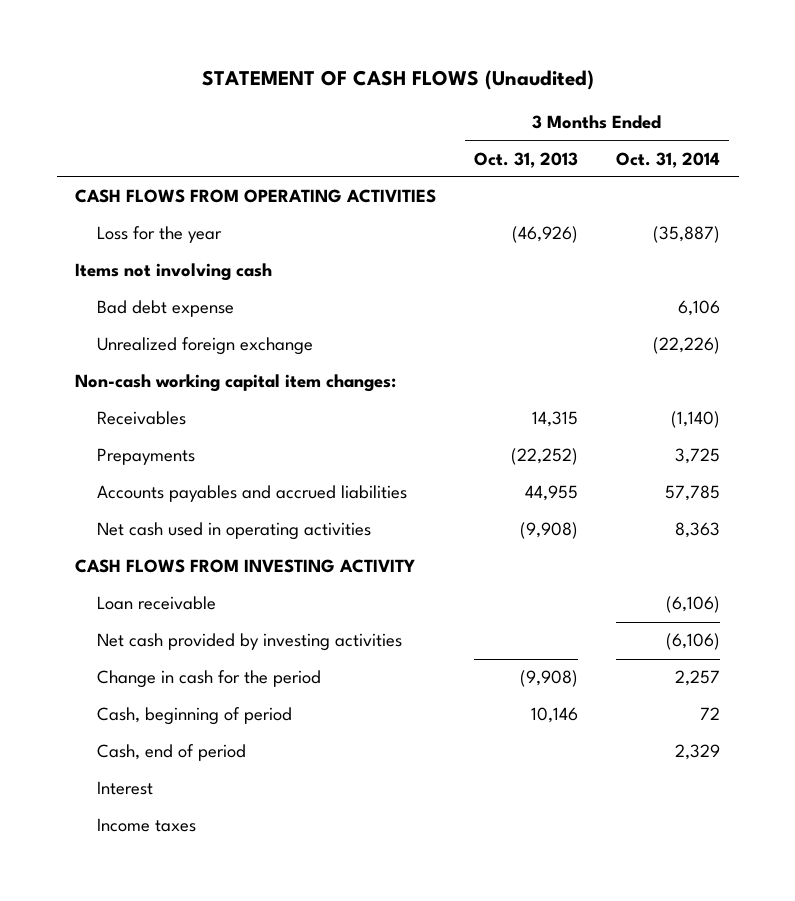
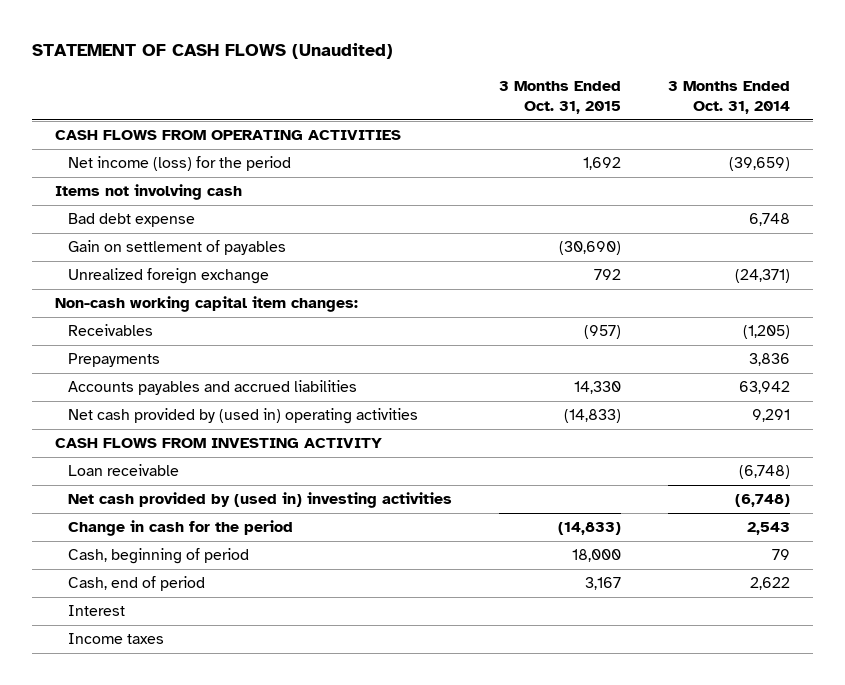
- | 3 Months Ended Oct. 31, 2013 | 3 Months Ended Oct. 31, 2014
+ | 3 Months Ended Oct. 31, 2015 | 3 Months Ended Oct. 31, 2014
- Loss for the year | (46,926) | (35,887)
+ Net income (loss) for the period | 1,692 | (39,659)
- Bad debt expense | | 6,106
- Unrealized foreign exchange | | (22,226)
+ Bad debt expense | | 6,748
+ Gain on settlement of payables | (30,690) |
+ Unrealized foreign exchange | 792 | (24,371)
- Receivables | 14,315 | (1,140)
- Prepayments | (22,252) | 3,725
- Accounts payables and accrued liabilities | 44,955 | 57,785
- Net cash used in operating activities | (9,908) | 8,363
+ Receivables | (957) | (1,205)
+ Prepayments | | 3,836
+ Accounts payables and accrued liabilities | 14,330 | 63,942
+ Net cash provided by (used in) operating activities | (14,833) | 9,291
- Loan receivable | | (6,106)
- Net cash provided by investing activities | | (6,106)
- Change in cash for the period | (9,908) | 2,257
- Cash, beginning of period | 10,146 | 72
- Cash, end of period | | 2,329
+ Loan receivable | | (6,748)
+ Net cash provided by (used in) investing activities | | (6,748)
+ Change in cash for the period | (14,833) | 2,543
+ Cash, beginning of period | 18,000 | 79
+ Cash, end of period | 3,167 | 2,622

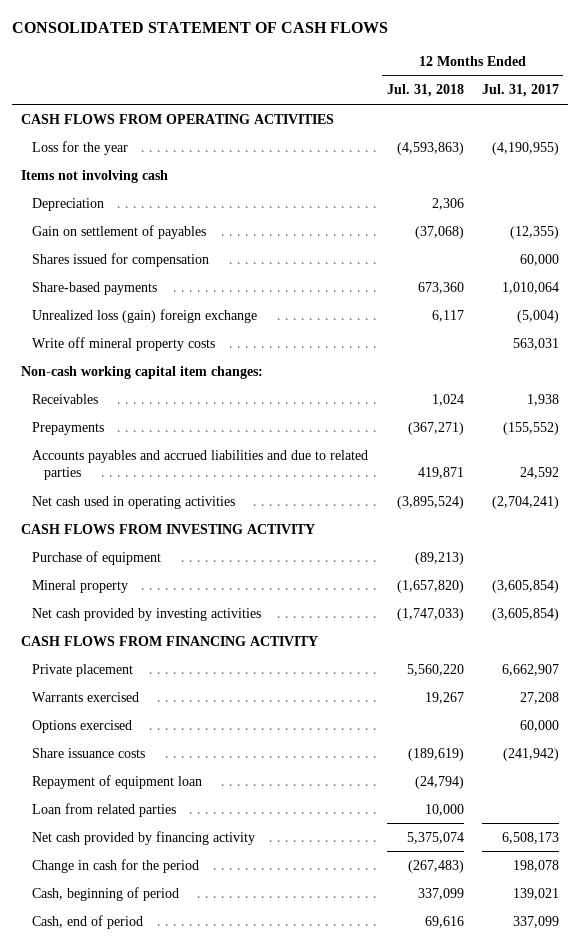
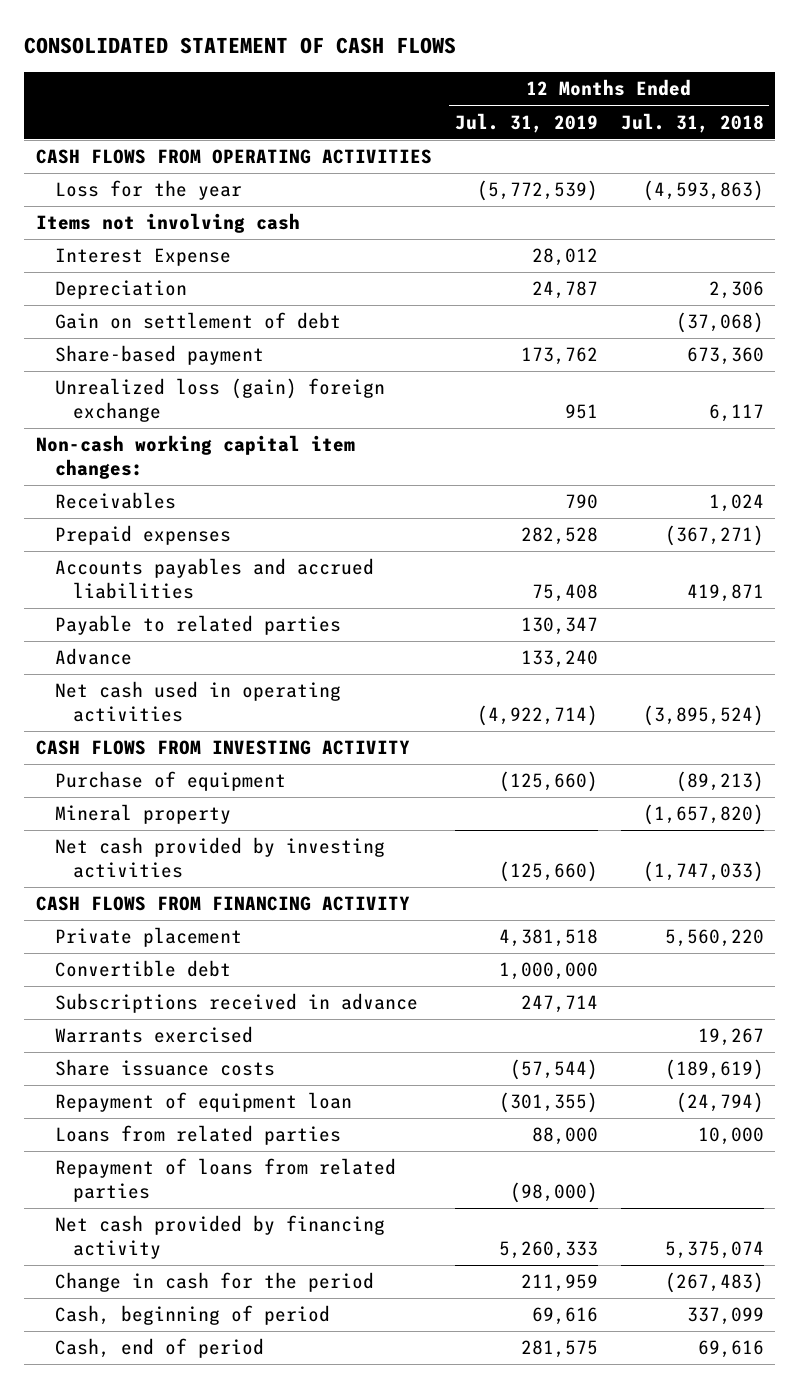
- | 12 Months Ended Jul. 31, 2018 | 12 Months Ended Jul. 31, 2017
+ | 12 Months Ended Jul. 31, 2019 | 12 Months Ended Jul. 31, 2018
+ Interest Expense | 28,012 |
- Gain on settlement of payables | (37,068) | (12,355)
- Shares issued for compensation | | 60,000
- Share-based payments | 673,360 | 1,010,064
+ Gain on settlement of debt | | (37,068)
+ Share-based payment | 173,762 | 673,360
- Write off mineral property costs | | 563,031
- Prepayments | (367,271) | (155,552)
- Accounts payables and accrued liabilities and due to related parties | 419,871 | 24,592
+ Prepaid expenses | 282,528 | (367,271)
+ Accounts payables and accrued liabilities | 75,408 | 419,871
+ Payable to related parties | 130,347 |
+ Advance | 133,240 |
+ Convertible debt | 1,000,000 |
+ Subscriptions received in advance | 247,714 |
- Options exercised | | 60,000
- Loan from related parties | 10,000 |
+ Loans from related parties | 88,000 | 10,000
+ Repayment of loans from related parties | (98,000) |

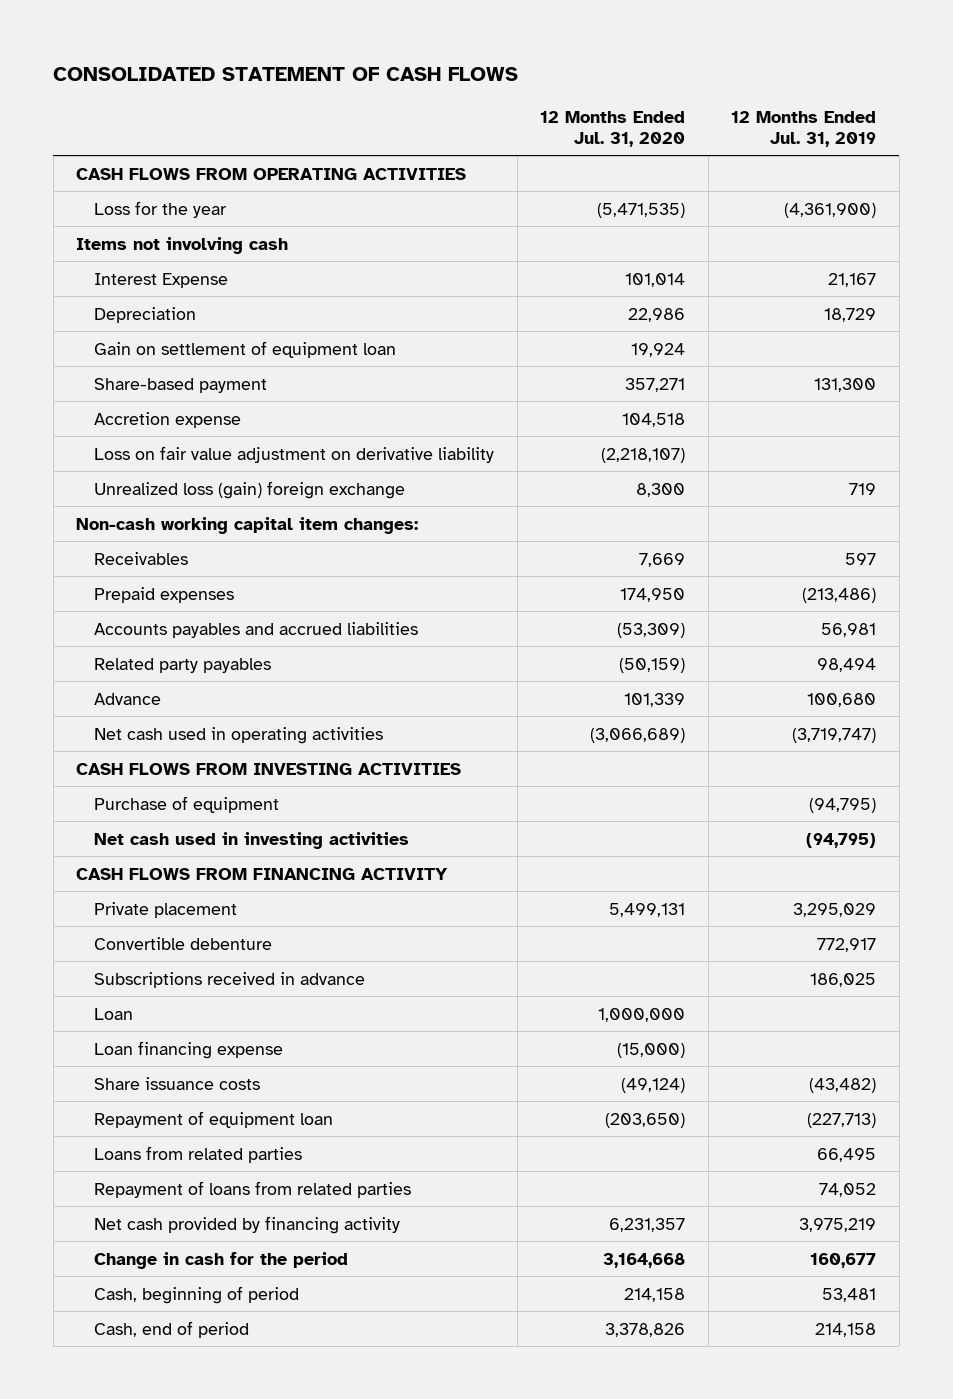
- | 12 Months Ended Jul. 31, 2019 | 12 Months Ended Jul. 31, 2018
+ | 12 Months Ended Jul. 31, 2020 | 12 Months Ended Jul. 31, 2019
- Loss for the year | (5,772,539) | (4,593,863)
+ Loss for the year | (5,471,535) | (4,361,900)
- Interest Expense | 28,012 |
- Depreciation | 24,787 | 2,306
- Gain on settlement of debt | | (37,068)
- Share-based payment | 173,762 | 673,360
- Unrealized loss (gain) foreign exchange | 951 | 6,117
+ Interest Expense | 101,014 | 21,167
+ Depreciation | 22,986 | 18,729
+ Gain on settlement of equipment loan | 19,924 |
+ Share-based payment | 357,271 | 131,300
+ Accretion expense | 104,518 |
+ Loss on fair value adjustment on derivative liability | (2,218,107) |
+ Unrealized loss (gain) foreign exchange | 8,300 | 719
- Receivables | 790 | 1,024
- Prepaid expenses | 282,528 | (367,271)
- Accounts payables and accrued liabilities | 75,408 | 419,871
- Payable to related parties | 130,347 |
- Advance | 133,240 |
- Net cash used in operating activities | (4,922,714) | (3,895,524)
- CASH FLOWS FROM INVESTING ACTIVITY
- Purchase of equipment | (125,660) | (89,213)
- Mineral property | | (1,657,820)
- Net cash provided by investing activities | (125,660) | (1,747,033)
+ Receivables | 7,669 | 597
+ Prepaid expenses | 174,950 | (213,486)
+ Accounts payables and accrued liabilities | (53,309) | 56,981
+ Related party payables | (50,159) | 98,494
+ Advance | 101,339 | 100,680
+ Net cash used in operating activities | (3,066,689) | (3,719,747)
+ CASH FLOWS FROM INVESTING ACTIVITIES
+ Purchase of equipment | | (94,795)
+ Net cash used in investing activities | | (94,795)
- Private placement | 4,381,518 | 5,560,220
- Convertible debt | 1,000,000 |
- Subscriptions received in advance | 247,714 |
- Warrants exercised | | 19,267
- Share issuance costs | (57,544) | (189,619)
- Repayment of equipment loan | (301,355) | (24,794)
- Loans from related parties | 88,000 | 10,000
- Repayment of loans from related parties | (98,000) |
- Net cash provided by financing activity | 5,260,333 | 5,375,074
- Change in cash for the period | 211,959 | (267,483)
- Cash, beginning of period | 69,616 | 337,099
- Cash, end of period | 281,575 | 69,616
+ Private placement | 5,499,131 | 3,295,029
+ Convertible debenture | | 772,917
+ Subscriptions received in advance | | 186,025
+ Loan | 1,000,000 |
+ Loan financing expense | (15,000) |
+ Share issuance costs | (49,124) | (43,482)
+ Repayment of equipment loan | (203,650) | (227,713)
+ Loans from related parties | | 66,495
+ Repayment of loans from related parties | | 74,052
+ Net cash provided by financing activity | 6,231,357 | 3,975,219
+ Change in cash for the period | 3,164,668 | 160,677
+ Cash, beginning of period | 214,158 | 53,481
+ Cash, end of period | 3,378,826 | 214,158

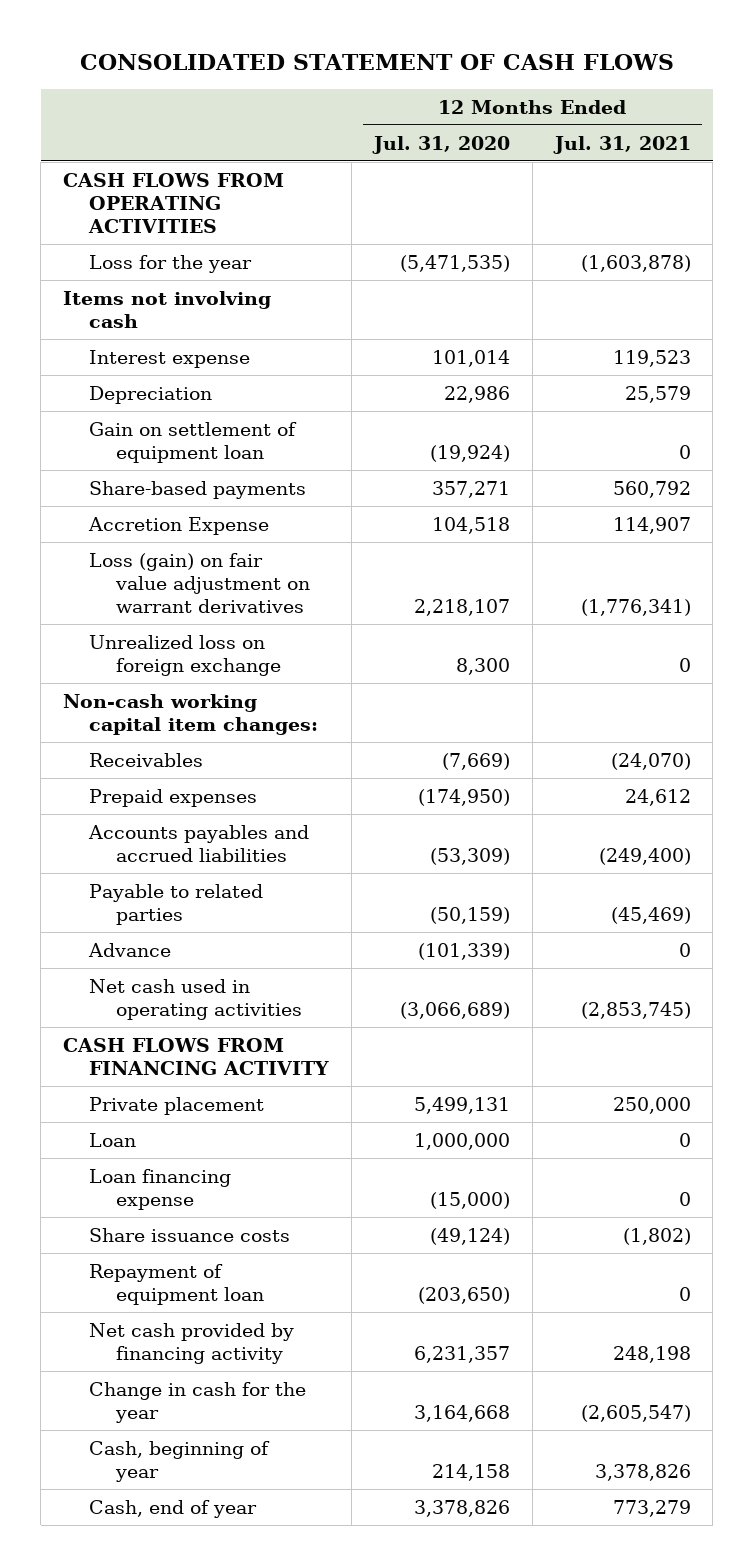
- | 12 Months Ended Jul. 31, 2020 | 12 Months Ended Jul. 31, 2019
+ | 12 Months Ended Jul. 31, 2020 | 12 Months Ended Jul. 31, 2021
- Interest Expense | 101,014 | 21,167
+ Interest expense | 101,014 | 119,523
- Gain on settlement of equipment loan | 19,924 |
- Share-based payment | 357,271 | 131,300
- Accretion expense | 104,518 |
- Loss on fair value adjustment on derivative liability | (2,218,107) |
- Unrealized loss (gain) foreign exchange | 8,300 | 719
+ Gain on settlement of equipment loan | (19,924) | 0
+ Share-based payments | 357,271 | 560,792
+ Accretion Expense | 104,518 | 114,907
+ Loss (gain) on fair value adjustment on warrant derivatives | 2,218,107 | (1,776,341)
+ Unrealized loss on foreign exchange | 8,300 | 0
- Receivables | 7,669 | 597
- Prepaid expenses | 174,950 | (213,486)
+ Receivables | (7,669) | (24,070)
+ Prepaid expenses | (174,950) | 24,612
- Related party payables | (50,159) | 98,494
- Advance | 101,339 | 100,680
+ Payable to related parties | (50,159) | (45,469)
+ Advance | (101,339) | 0
- CASH FLOWS FROM INVESTING ACTIVITIES
- Purchase of equipment | | (94,795)
- Net cash used in investing activities | | (94,795)
- Convertible debenture | | 772,917
- Subscriptions received in advance | | 186,025
- Loans from related parties | | 66,495
- Repayment of loans from related parties | | 74,052
- Change in cash for the period | 3,164,668 | 160,677
- Cash, beginning of period | 214,158 | 53,481
- Cash, end of period | 3,378,826 | 214,158
+ Change in cash for the year | 3,164,668 | (2,605,547)
+ Cash, beginning of year | 214,158 | 3,378,826
+ Cash, end of year | 3,378,826 | 773,279

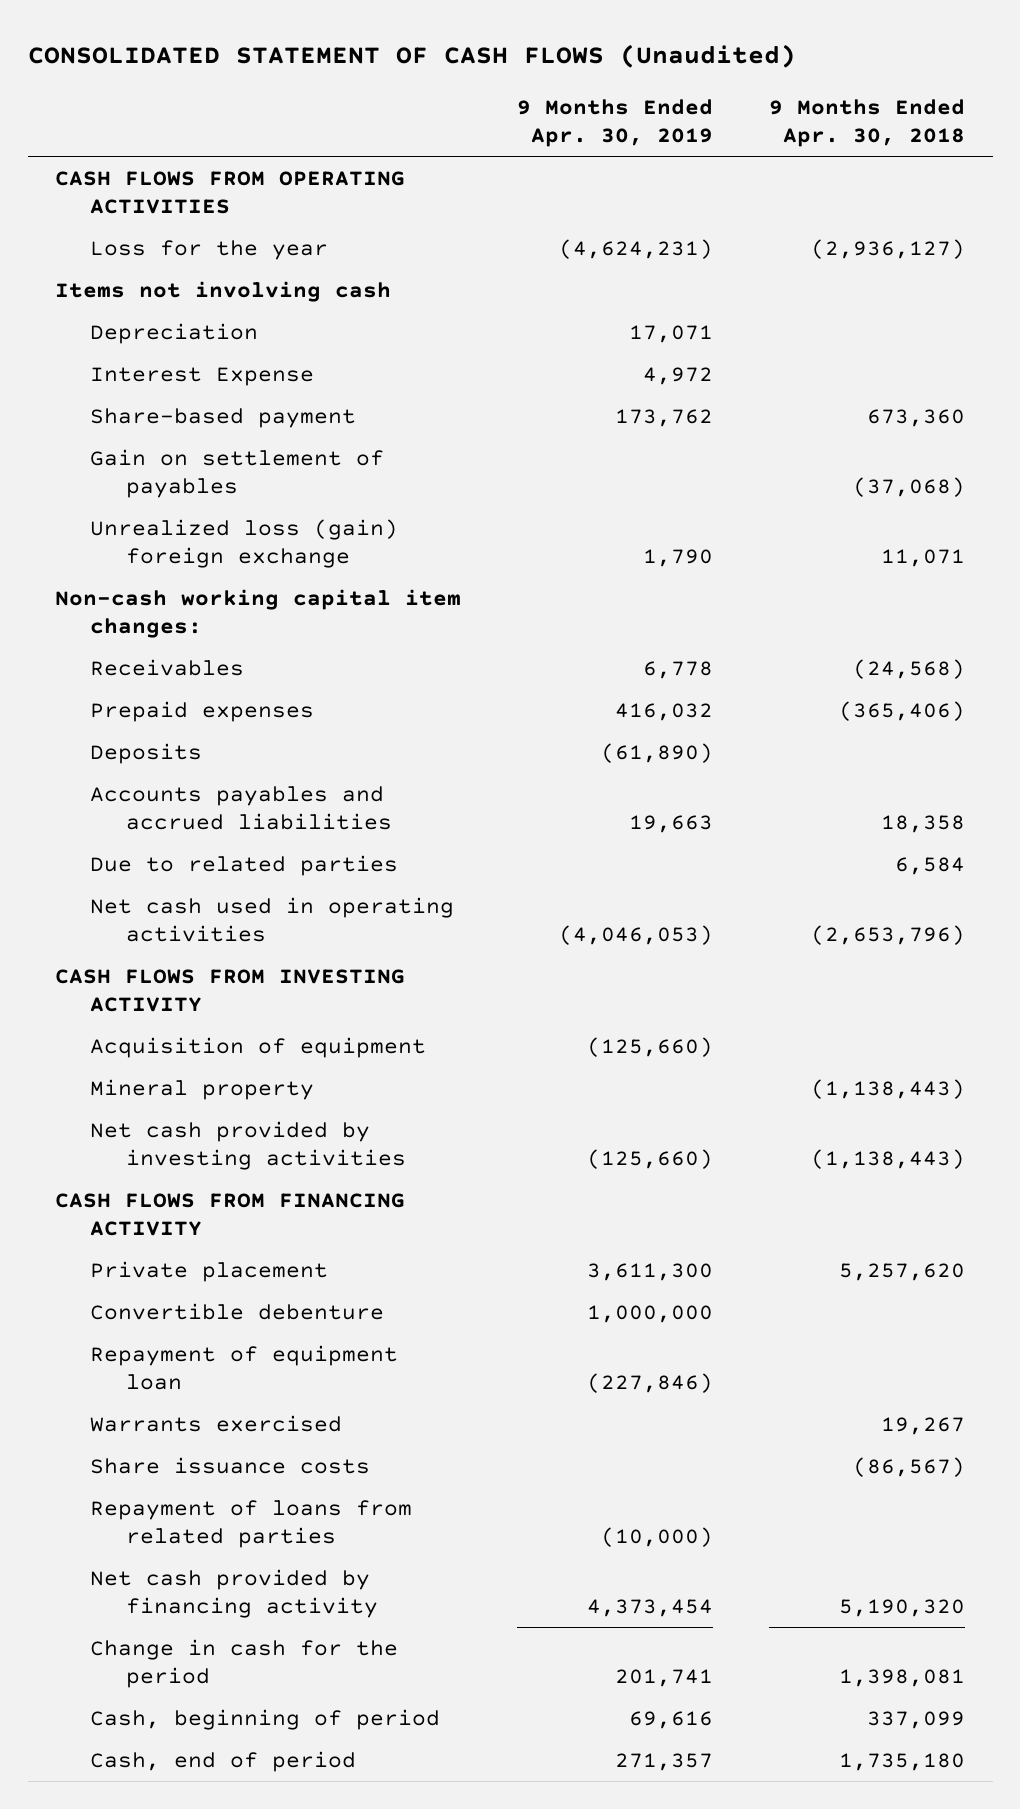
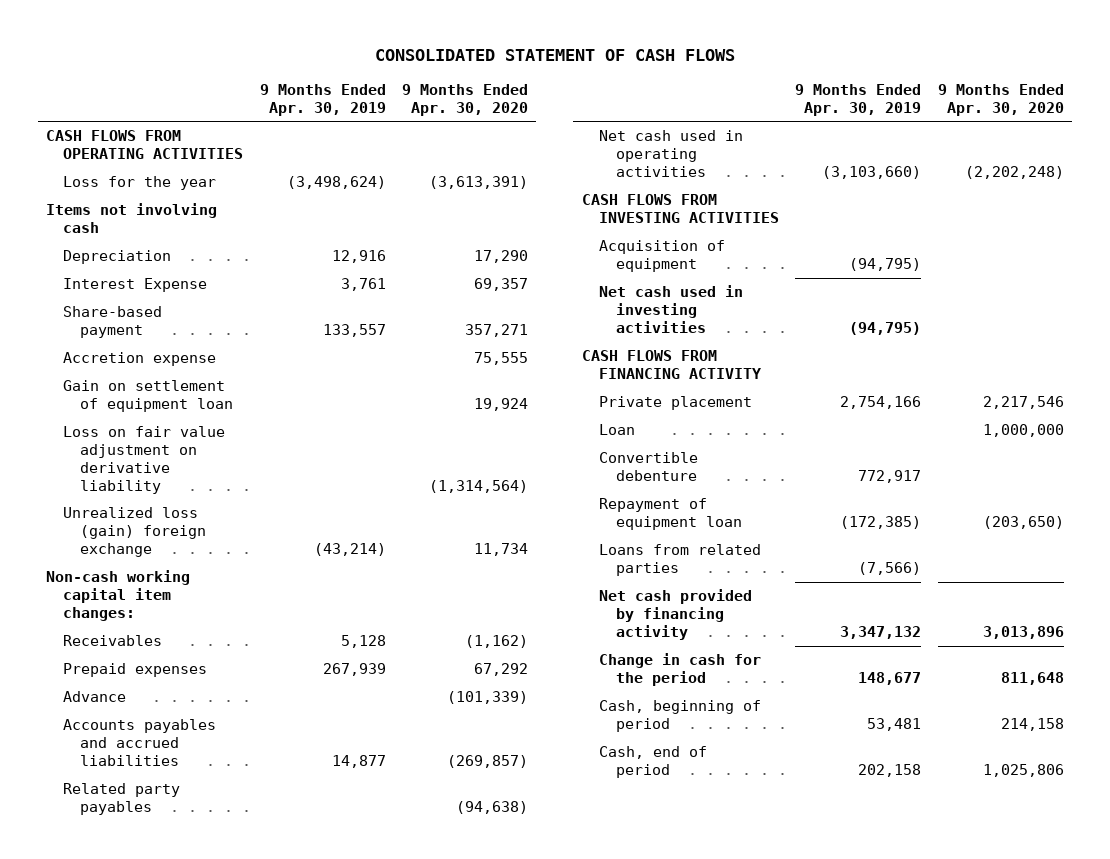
- CONSOLIDATED STATEMENT OF CASH FLOWS (Unaudited)
+ CONSOLIDATED STATEMENT OF CASH FLOWS
- | 9 Months Ended Apr. 30, 2019 | 9 Months Ended Apr. 30, 2018
+ | 9 Months Ended Apr. 30, 2019 | 9 Months Ended Apr. 30, 2020
- Loss for the year | (4,624,231) | (2,936,127)
+ Loss for the year | (3,498,624) | (3,613,391)
- Depreciation | 17,071 |
- Interest Expense | 4,972 |
- Share-based payment | 173,762 | 673,360
- Gain on settlement of payables | | (37,068)
- Unrealized loss (gain) foreign exchange | 1,790 | 11,071
+ Depreciation | 12,916 | 17,290
+ Interest Expense | 3,761 | 69,357
+ Share-based payment | 133,557 | 357,271
+ Accretion expense | | 75,555
+ Gain on settlement of equipment loan | | 19,924
+ Loss on fair value adjustment on derivative liability | | (1,314,564)
+ Unrealized loss (gain) foreign exchange | (43,214) | 11,734
- Receivables | 6,778 | (24,568)
- Prepaid expenses | 416,032 | (365,406)
- Deposits | (61,890) |
- Accounts payables and accrued liabilities | 19,663 | 18,358
- Due to related parties | | 6,584
- Net cash used in operating activities | (4,046,053) | (2,653,796)
- CASH FLOWS FROM INVESTING ACTIVITY
- Acquisition of equipment | (125,660) |
- Mineral property | | (1,138,443)
- Net cash provided by investing activities | (125,660) | (1,138,443)
+ Receivables | 5,128 | (1,162)
+ Prepaid expenses | 267,939 | 67,292
+ Advance | | (101,339)
+ Accounts payables and accrued liabilities | 14,877 | (269,857)
+ Related party payables | | (94,638)
+ Net cash used in operating activities | (3,103,660) | (2,202,248)
+ CASH FLOWS FROM INVESTING ACTIVITIES
+ Acquisition of equipment | (94,795) |
+ Net cash used in investing activities | (94,795) |
- Private placement | 3,611,300 | 5,257,620
- Convertible debenture | 1,000,000 |
- Repayment of equipment loan | (227,846) |
- Warrants exercised | | 19,267
- Share issuance costs | | (86,567)
- Repayment of loans from related parties | (10,000) |
- Net cash provided by financing activity | 4,373,454 | 5,190,320
- Change in cash for the period | 201,741 | 1,398,081
- Cash, beginning of period | 69,616 | 337,099
- Cash, end of period | 271,357 | 1,735,180
+ Private placement | 2,754,166 | 2,217,546
+ Loan | | 1,000,000
+ Convertible debenture | 772,917 |
+ Repayment of equipment loan | (172,385) | (203,650)
+ Loans from related parties | (7,566) |
+ Net cash provided by financing activity | 3,347,132 | 3,013,896
+ Change in cash for the period | 148,677 | 811,648
+ Cash, beginning of period | 53,481 | 214,158
+ Cash, end of period | 202,158 | 1,025,806

